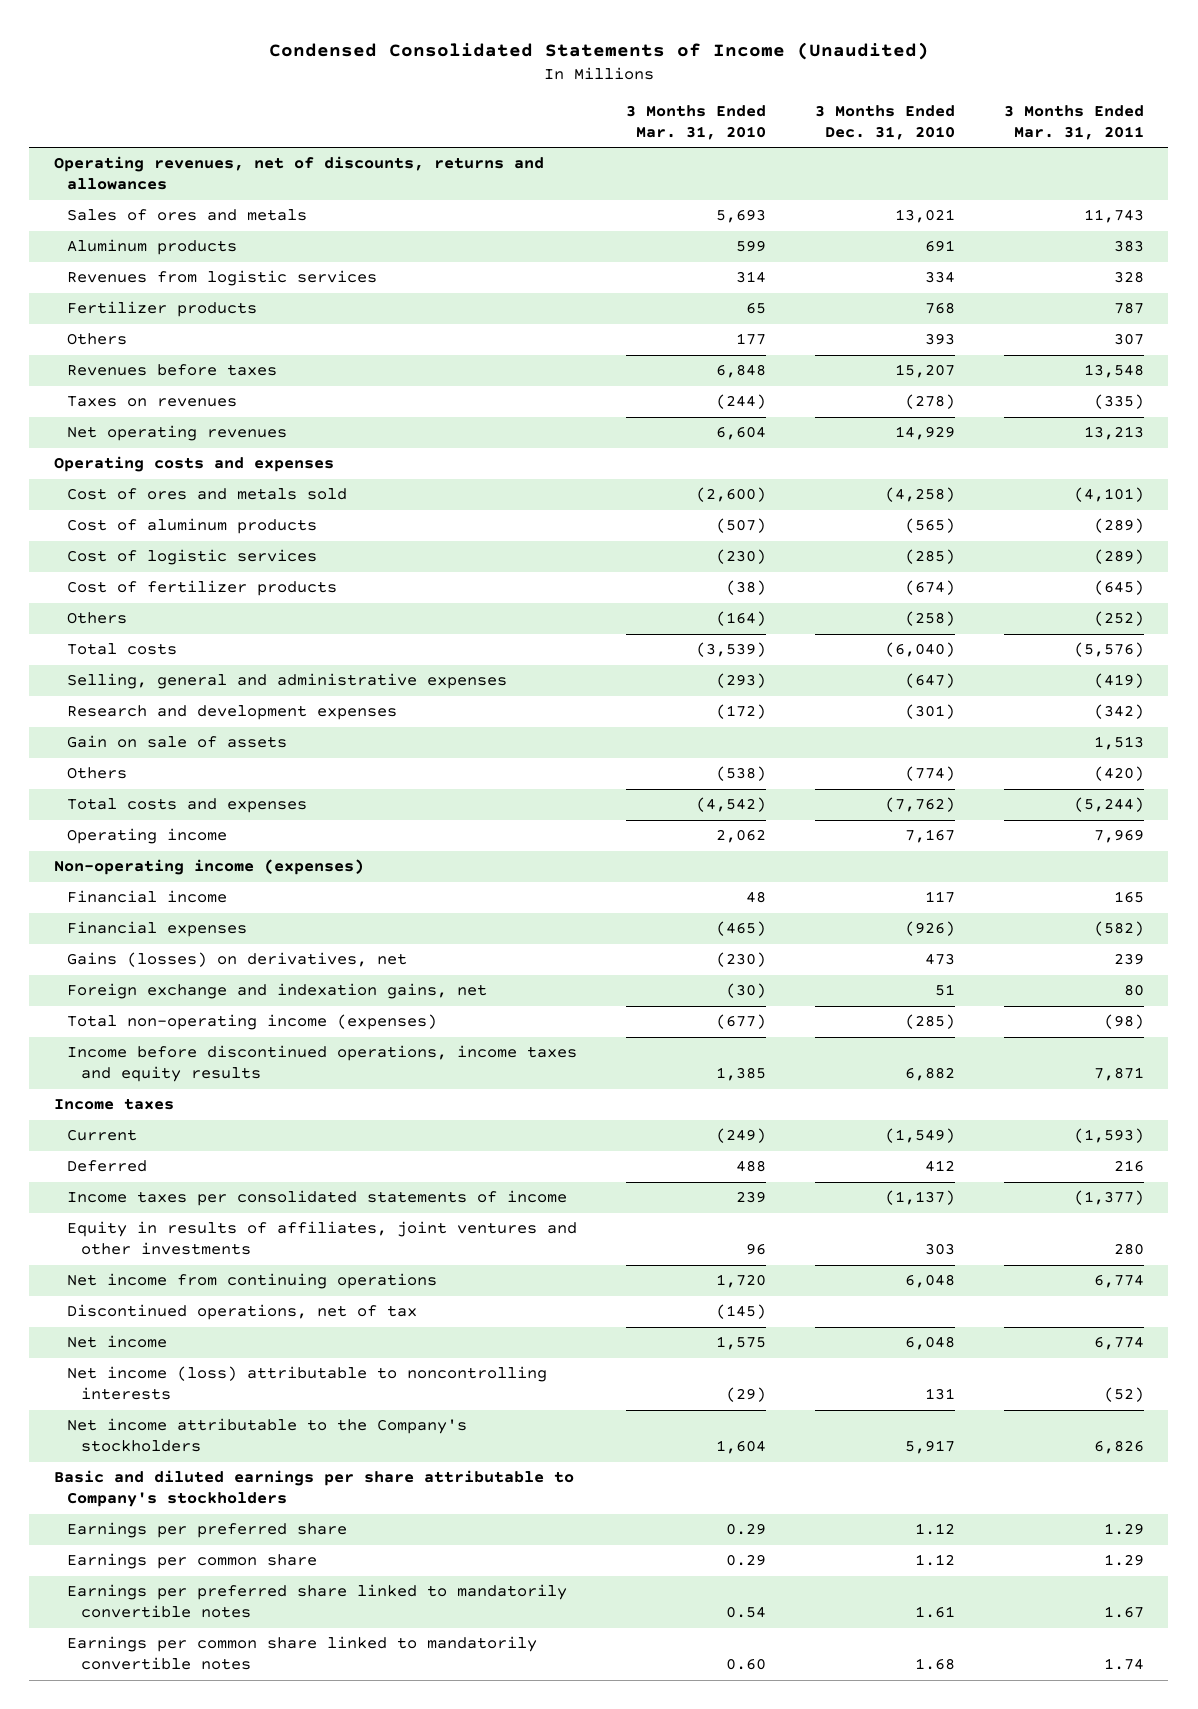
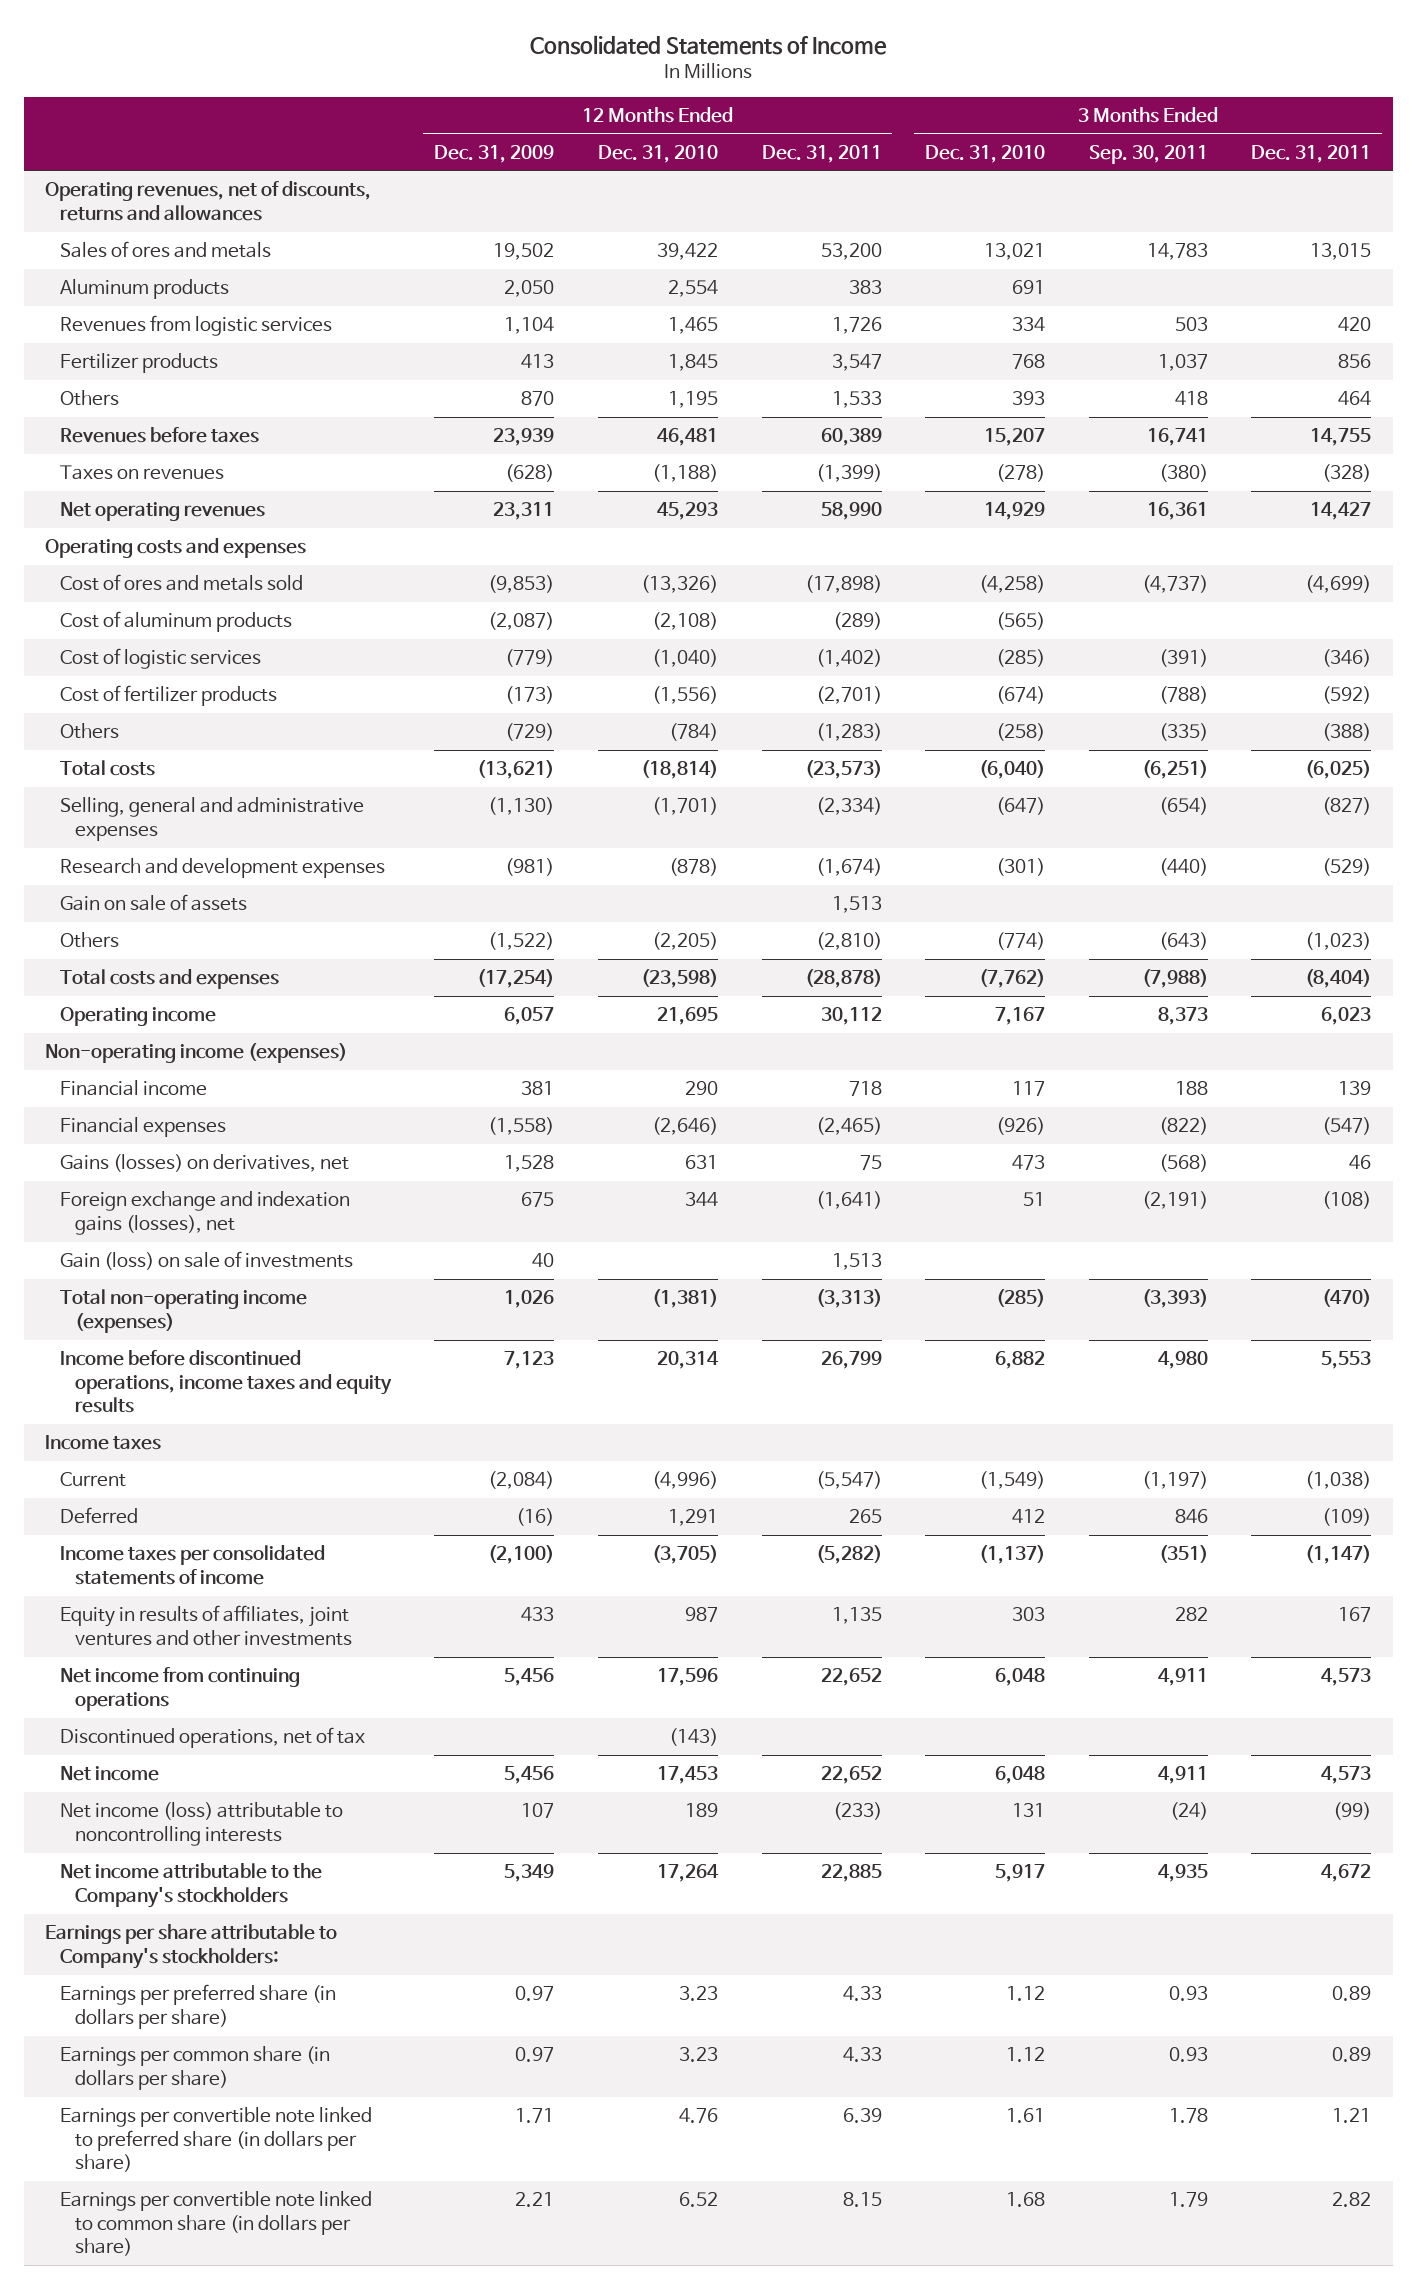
- Condensed Consolidated Statements of Income (Unaudited)
+ Consolidated Statements of Income
- | 3 Months Ended Mar. 31, 2010 | 3 Months Ended Dec. 31, 2010 | 3 Months Ended Mar. 31, 2011
+ | 12 Months Ended Dec. 31, 2009 | 12 Months Ended Dec. 31, 2010 | 12 Months Ended Dec. 31, 2011 | 3 Months Ended Dec. 31, 2010 | 3 Months Ended Sep. 30, 2011 | 3 Months Ended Dec. 31, 2011
- Foreign exchange and indexation gains, net | (30) | 51 | 80
+ Foreign exchange and indexation gains (losses), net | 675 | 344 | (1,641) | 51 | (2,191) | (108)
+ Gain (loss) on sale of investments | 40 | | 1,513 | | |
- Basic and diluted earnings per share attributable to Company's stockholders
- Earnings per preferred share | 0.29 | 1.12 | 1.29
- Earnings per common share | 0.29 | 1.12 | 1.29
- Earnings per preferred share linked to mandatorily convertible notes | 0.54 | 1.61 | 1.67
- Earnings per common share linked to mandatorily convertible notes | 0.60 | 1.68 | 1.74
+ Earnings per share attributable to Company's stockholders:
+ Earnings per preferred share (in dollars per share) | 0.97 | 3.23 | 4.33 | 1.12 | 0.93 | 0.89
+ Earnings per common share (in dollars per share) | 0.97 | 3.23 | 4.33 | 1.12 | 0.93 | 0.89
+ Earnings per convertible note linked to preferred share (in dollars per share) | 1.71 | 4.76 | 6.39 | 1.61 | 1.78 | 1.21
+ Earnings per convertible note linked to common share (in dollars per share) | 2.21 | 6.52 | 8.15 | 1.68 | 1.79 | 2.82

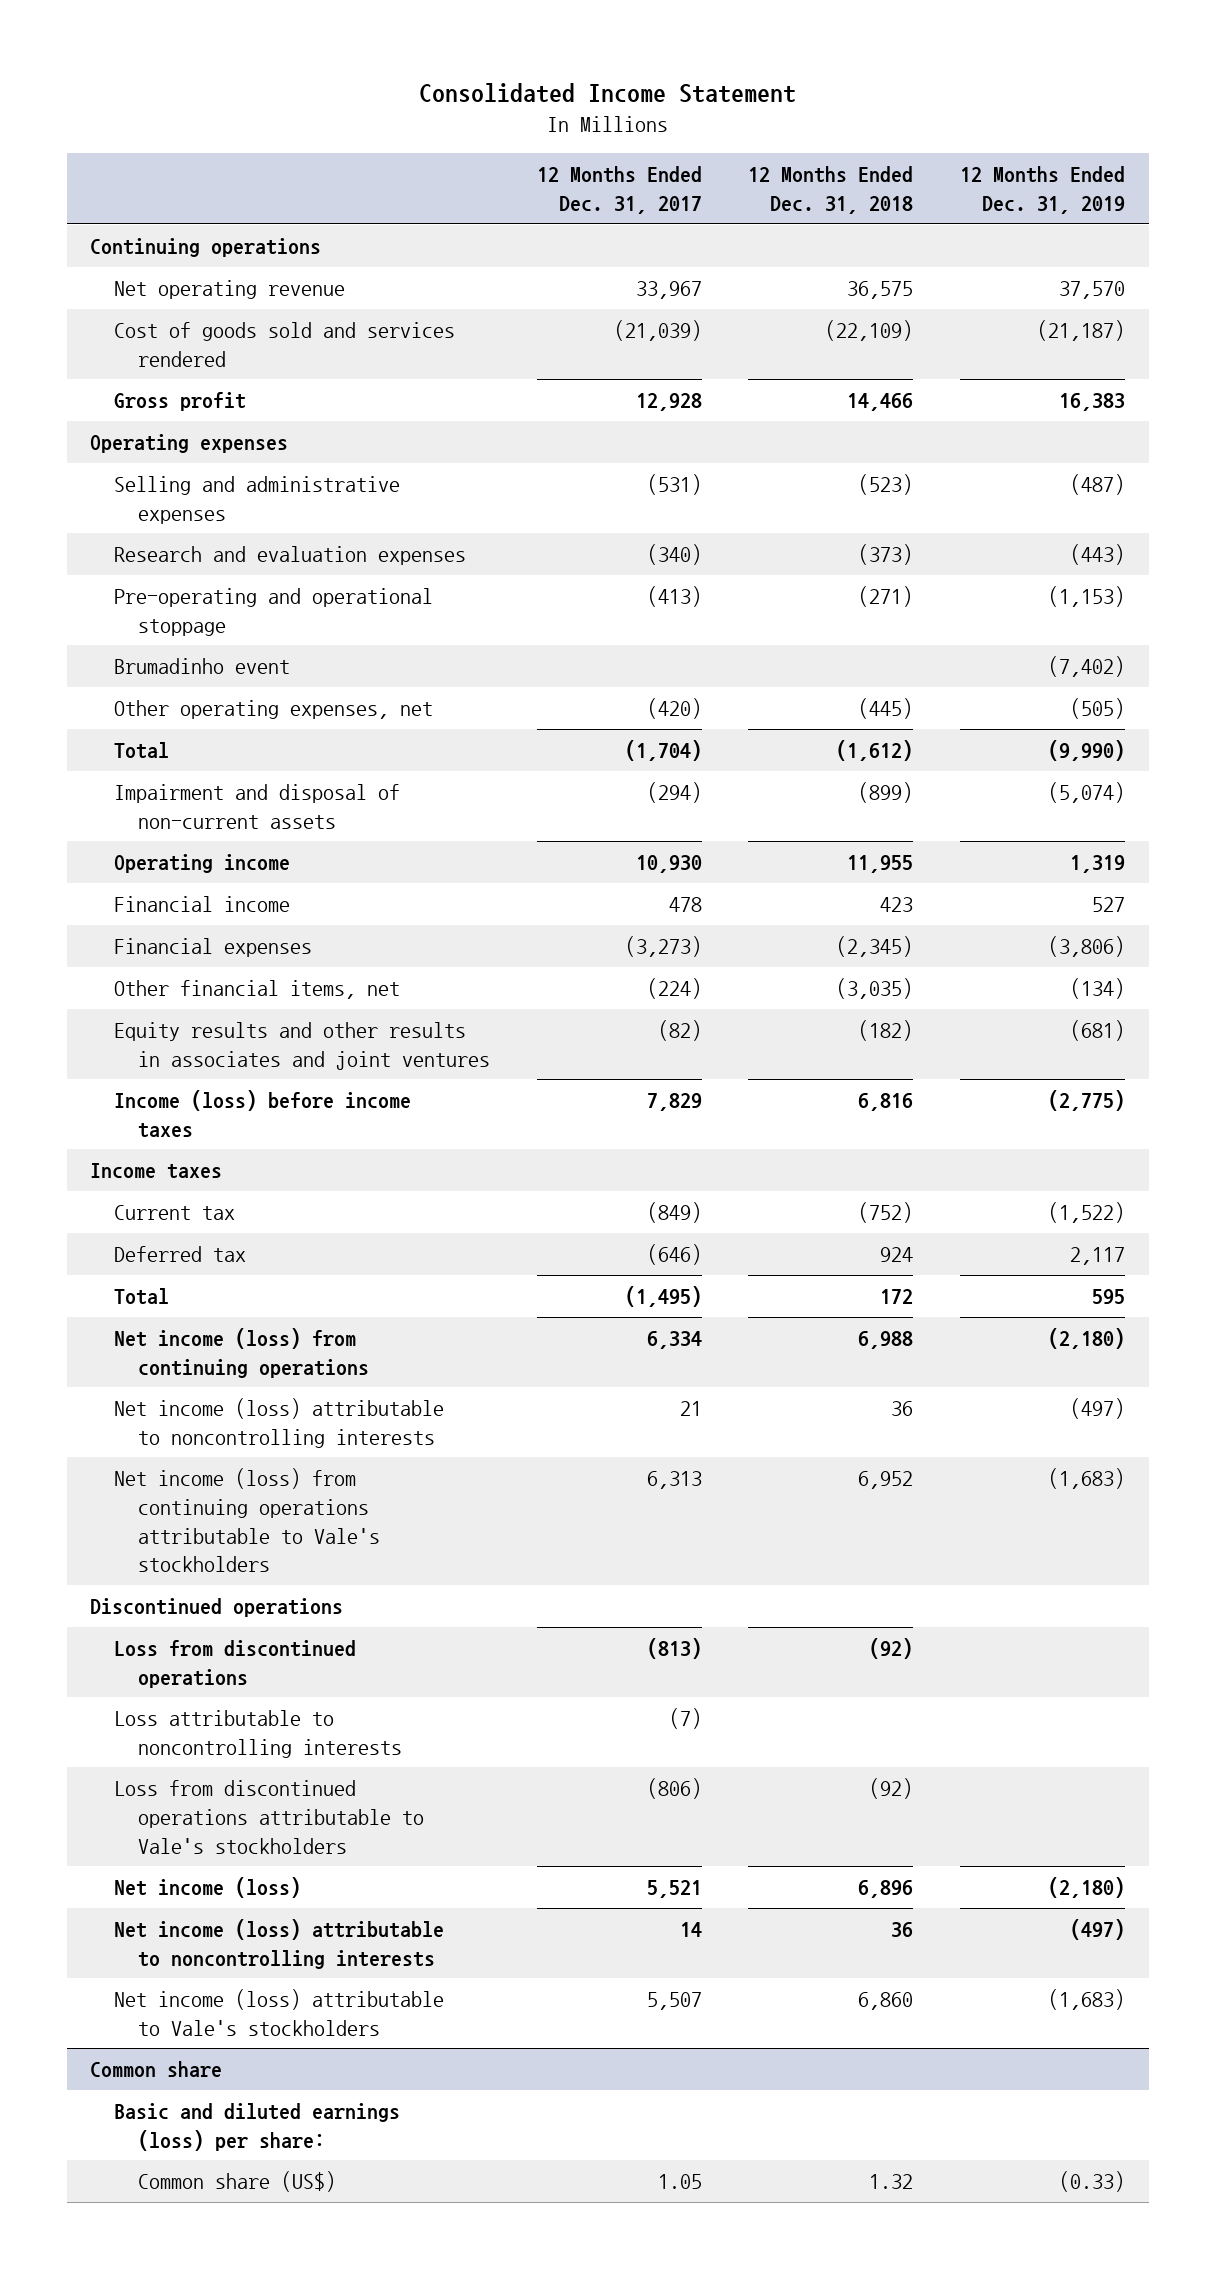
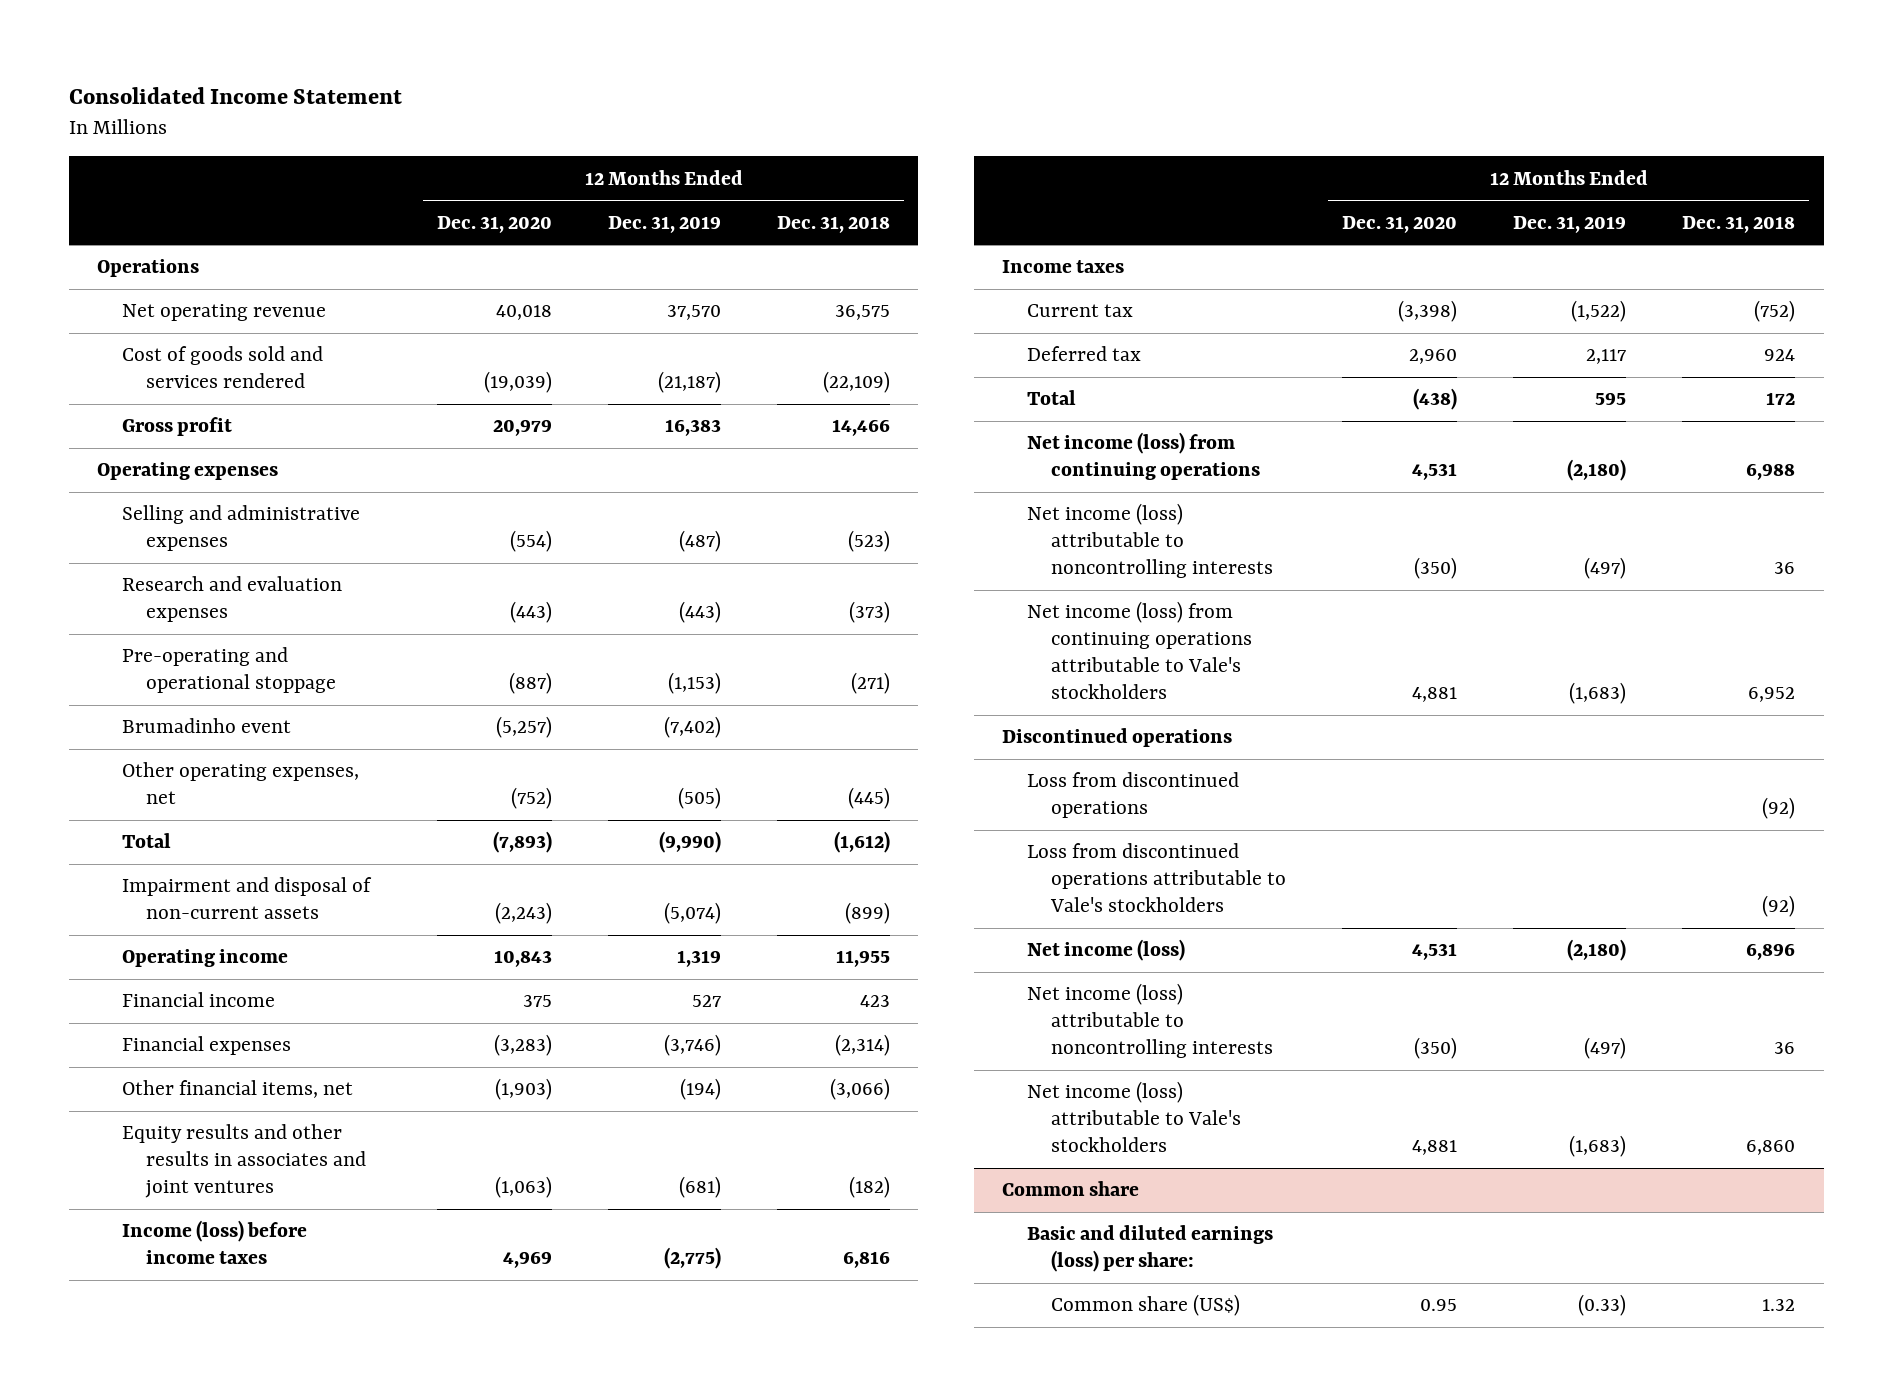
- | 12 Months Ended Dec. 31, 2017 | 12 Months Ended Dec. 31, 2018 | 12 Months Ended Dec. 31, 2019
+ | 12 Months Ended Dec. 31, 2020 | 12 Months Ended Dec. 31, 2019 | 12 Months Ended Dec. 31, 2018
- Continuing operations
+ Operations
- Financial expenses | (3,273) | (2,345) | (3,806)
- Other financial items, net | (224) | (3,035) | (134)
+ Financial expenses | (3,283) | (3,746) | (2,314)
+ Other financial items, net | (1,903) | (194) | (3,066)
- Loss attributable to noncontrolling interests | (7) | |

